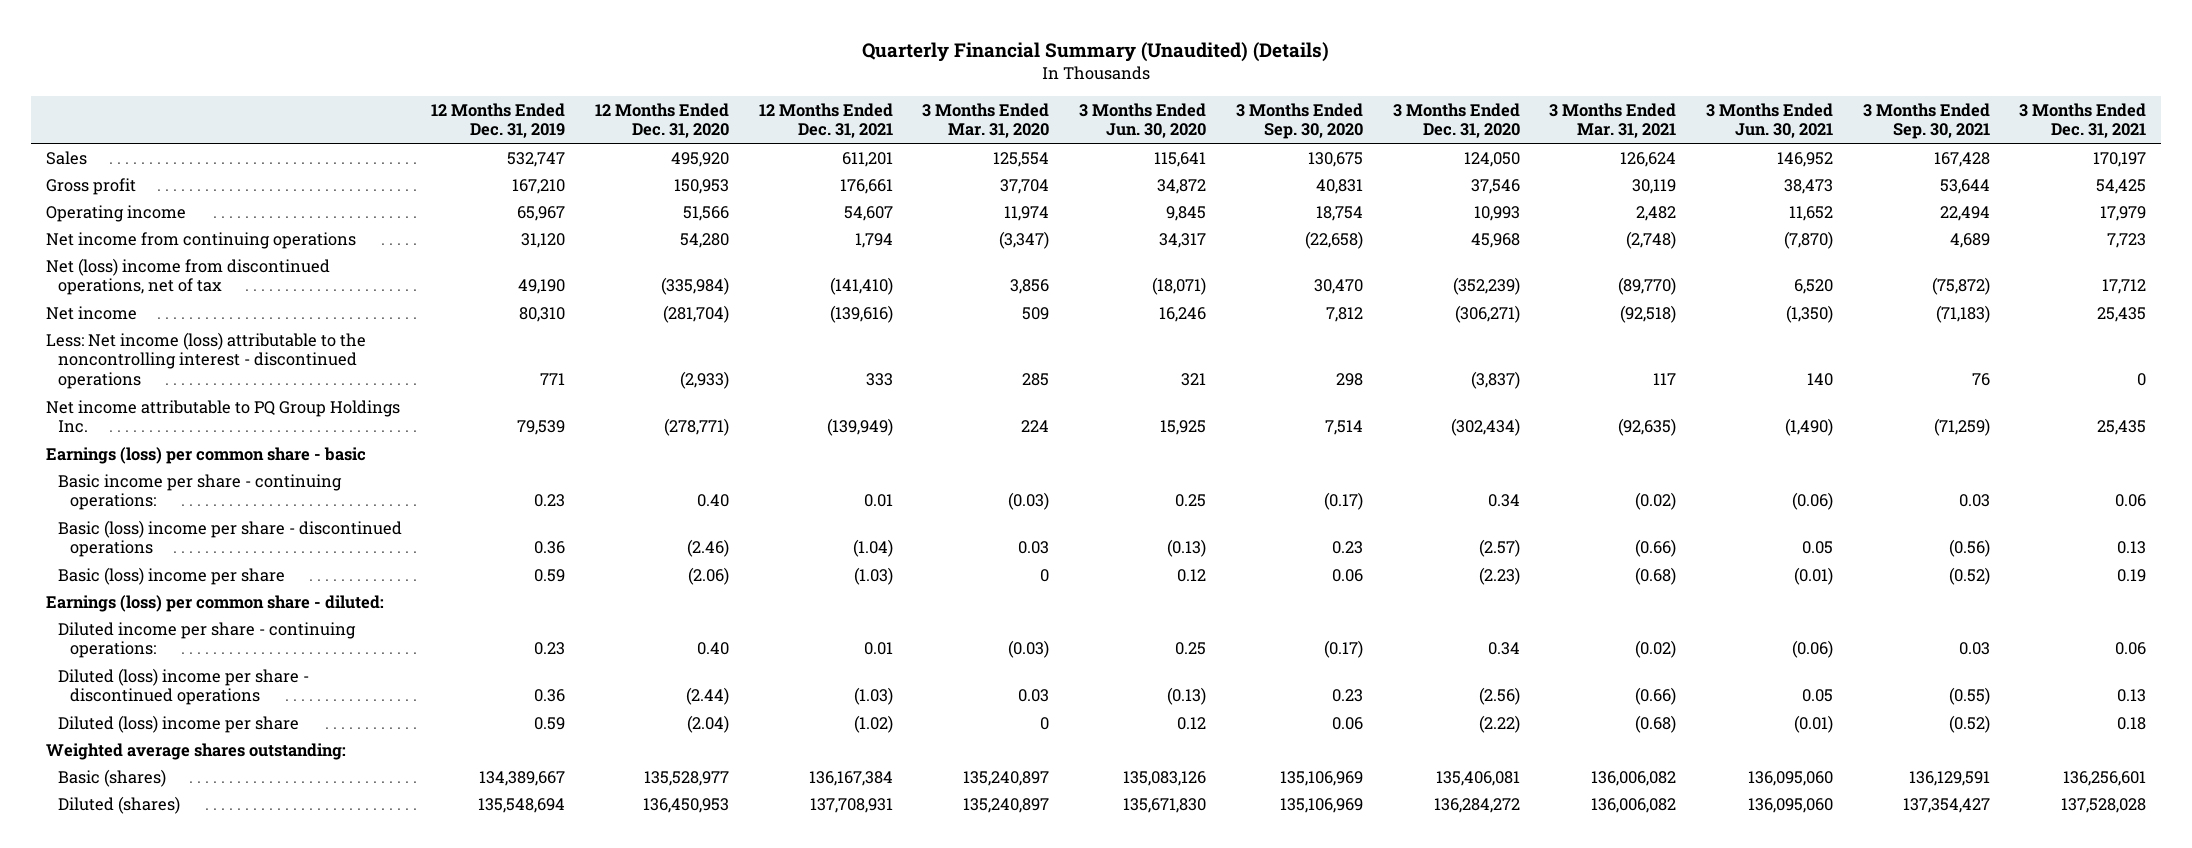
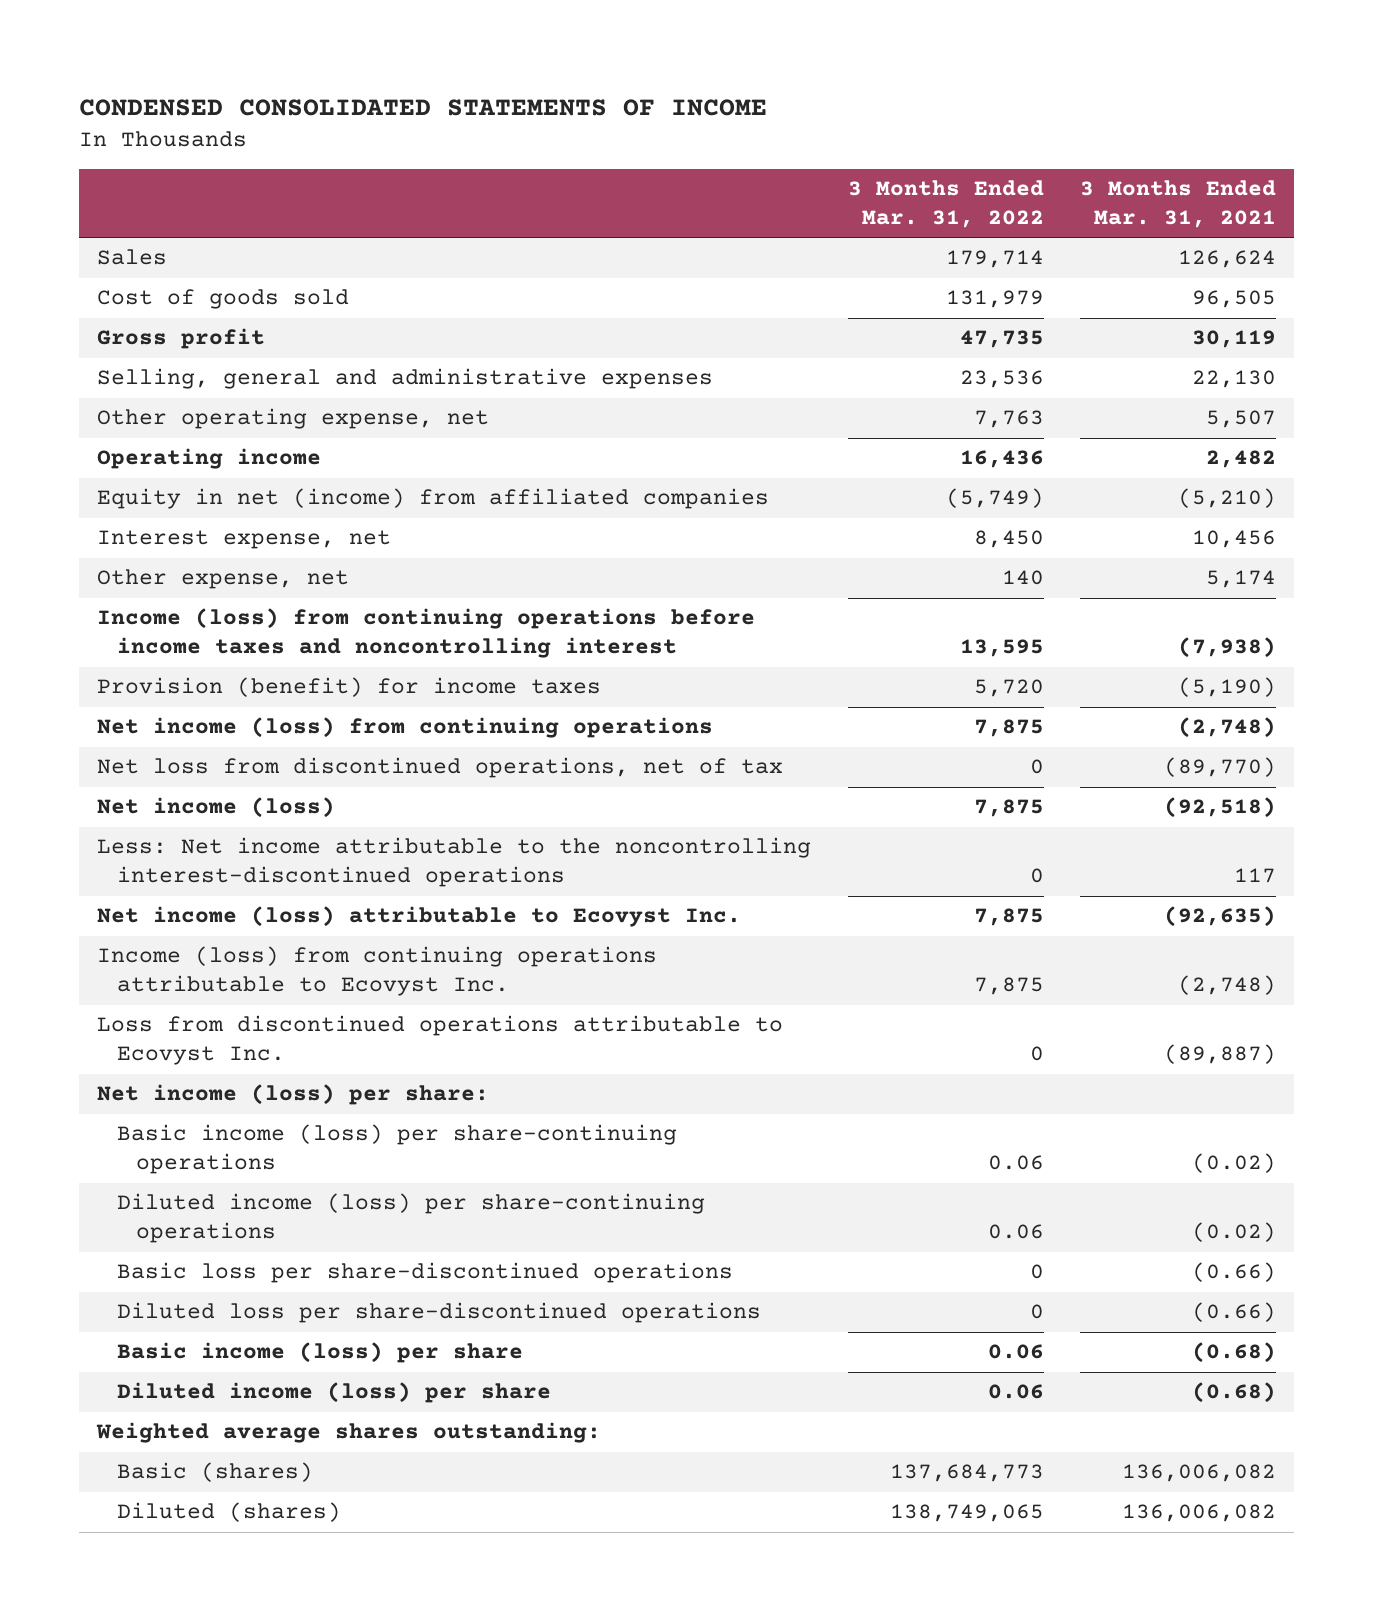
- Quarterly Financial Summary (Unaudited) (Details)
+ CONDENSED CONSOLIDATED STATEMENTS OF INCOME
- | 12 Months Ended Dec. 31, 2019 | 12 Months Ended Dec. 31, 2020 | 12 Months Ended Dec. 31, 2021 | 3 Months Ended Mar. 31, 2020 | 3 Months Ended Jun. 30, 2020 | 3 Months Ended Sep. 30, 2020 | 3 Months Ended Dec. 31, 2020 | 3 Months Ended Mar. 31, 2021 | 3 Months Ended Jun. 30, 2021 | 3 Months Ended Sep. 30, 2021 | 3 Months Ended Dec. 31, 2021
+ | 3 Months Ended Mar. 31, 2022 | 3 Months Ended Mar. 31, 2021
+ Cost of goods sold | 131,979 | 96,505
+ Selling, general and administrative expenses | 23,536 | 22,130
+ Other operating expense, net | 7,763 | 5,507
- Net income from continuing operations | 31,120 | 54,280 | 1,794 | (3,347) | 34,317 | (22,658) | 45,968 | (2,748) | (7,870) | 4,689 | 7,723
- Net (loss) income from discontinued operations, net of tax | 49,190 | (335,984) | (141,410) | 3,856 | (18,071) | 30,470 | (352,239) | (89,770) | 6,520 | (75,872) | 17,712
- Net income | 80,310 | (281,704) | (139,616) | 509 | 16,246 | 7,812 | (306,271) | (92,518) | (1,350) | (71,183) | 25,435
- Less: Net income (loss) attributable to the noncontrolling interest - discontinued operations | 771 | (2,933) | 333 | 285 | 321 | 298 | (3,837) | 117 | 140 | 76 | 0
- Net income attributable to PQ Group Holdings Inc. | 79,539 | (278,771) | (139,949) | 224 | 15,925 | 7,514 | (302,434) | (92,635) | (1,490) | (71,259) | 25,435
- Earnings (loss) per common share - basic
- Basic income per share - continuing operations: | 0.23 | 0.40 | 0.01 | (0.03) | 0.25 | (0.17) | 0.34 | (0.02) | (0.06) | 0.03 | 0.06
- Basic (loss) income per share - discontinued operations | 0.36 | (2.46) | (1.04) | 0.03 | (0.13) | 0.23 | (2.57) | (0.66) | 0.05 | (0.56) | 0.13
- Basic (loss) income per share | 0.59 | (2.06) | (1.03) | 0 | 0.12 | 0.06 | (2.23) | (0.68) | (0.01) | (0.52) | 0.19
- Earnings (loss) per common share - diluted:
- Diluted income per share - continuing operations: | 0.23 | 0.40 | 0.01 | (0.03) | 0.25 | (0.17) | 0.34 | (0.02) | (0.06) | 0.03 | 0.06
- Diluted (loss) income per share - discontinued operations | 0.36 | (2.44) | (1.03) | 0.03 | (0.13) | 0.23 | (2.56) | (0.66) | 0.05 | (0.55) | 0.13
- Diluted (loss) income per share | 0.59 | (2.04) | (1.02) | 0 | 0.12 | 0.06 | (2.22) | (0.68) | (0.01) | (0.52) | 0.18
+ Equity in net (income) from affiliated companies | (5,749) | (5,210)
+ Interest expense, net | 8,450 | 10,456
+ Other expense, net | 140 | 5,174
+ Income (loss) from continuing operations before income taxes and noncontrolling interest | 13,595 | (7,938)
+ Provision (benefit) for income taxes | 5,720 | (5,190)
+ Net income (loss) from continuing operations | 7,875 | (2,748)
+ Net loss from discontinued operations, net of tax | 0 | (89,770)
+ Net income (loss) | 7,875 | (92,518)
+ Less: Net income attributable to the noncontrolling interest-discontinued operations | 0 | 117
+ Net income (loss) attributable to Ecovyst Inc. | 7,875 | (92,635)
+ Income (loss) from continuing operations attributable to Ecovyst Inc. | 7,875 | (2,748)
+ Loss from discontinued operations attributable to Ecovyst Inc. | 0 | (89,887)
+ Net income (loss) per share:
+ Basic income (loss) per share-continuing operations | 0.06 | (0.02)
+ Diluted income (loss) per share-continuing operations | 0.06 | (0.02)
+ Basic loss per share-discontinued operations | 0 | (0.66)
+ Diluted loss per share-discontinued operations | 0 | (0.66)
+ Basic income (loss) per share | 0.06 | (0.68)
+ Diluted income (loss) per share | 0.06 | (0.68)

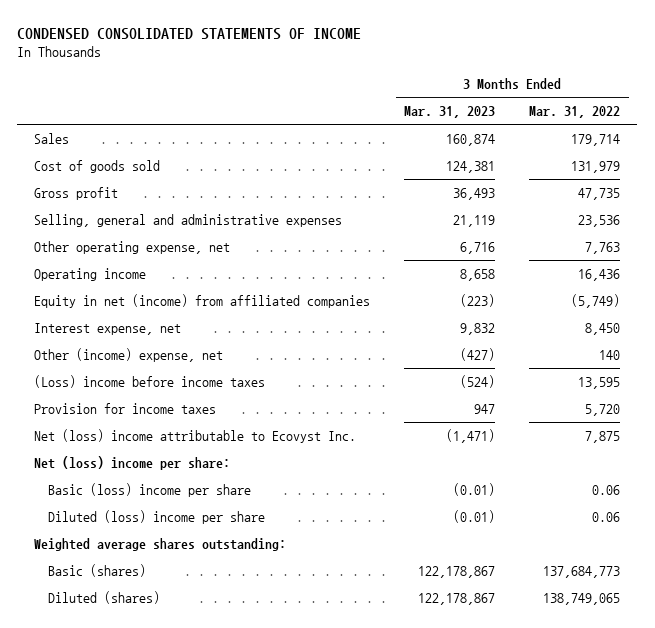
- | 3 Months Ended Mar. 31, 2022 | 3 Months Ended Mar. 31, 2021
+ | 3 Months Ended Mar. 31, 2023 | 3 Months Ended Mar. 31, 2022
- Other expense, net | 140 | 5,174
- Income (loss) from continuing operations before income taxes and noncontrolling interest | 13,595 | (7,938)
- Provision (benefit) for income taxes | 5,720 | (5,190)
- Net income (loss) from continuing operations | 7,875 | (2,748)
- Net loss from discontinued operations, net of tax | 0 | (89,770)
- Net income (loss) | 7,875 | (92,518)
- Less: Net income attributable to the noncontrolling interest-discontinued operations | 0 | 117
- Net income (loss) attributable to Ecovyst Inc. | 7,875 | (92,635)
- Income (loss) from continuing operations attributable to Ecovyst Inc. | 7,875 | (2,748)
- Loss from discontinued operations attributable to Ecovyst Inc. | 0 | (89,887)
- Net income (loss) per share:
- Basic income (loss) per share-continuing operations | 0.06 | (0.02)
- Diluted income (loss) per share-continuing operations | 0.06 | (0.02)
- Basic loss per share-discontinued operations | 0 | (0.66)
- Diluted loss per share-discontinued operations | 0 | (0.66)
- Basic income (loss) per share | 0.06 | (0.68)
- Diluted income (loss) per share | 0.06 | (0.68)
+ Other (income) expense, net | (427) | 140
+ (Loss) income before income taxes | (524) | 13,595
+ Provision for income taxes | 947 | 5,720
+ Net (loss) income attributable to Ecovyst Inc. | (1,471) | 7,875
+ Net (loss) income per share:
+ Basic (loss) income per share | (0.01) | 0.06
+ Diluted (loss) income per share | (0.01) | 0.06

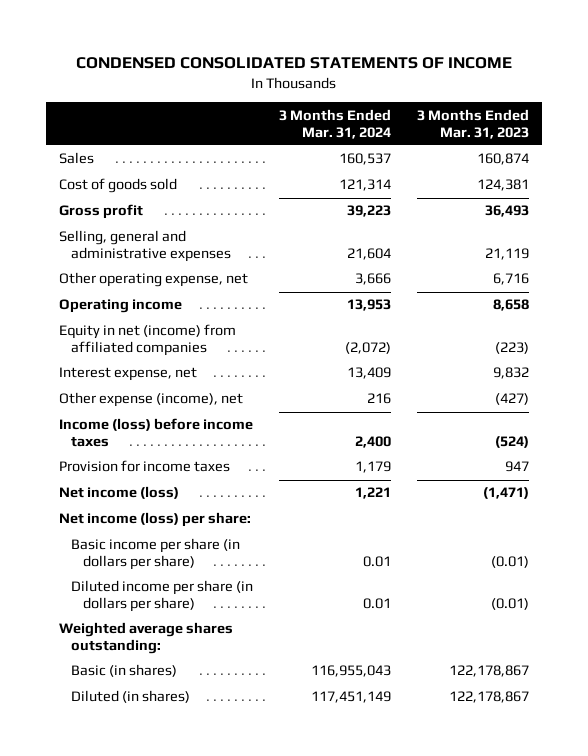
- | 3 Months Ended Mar. 31, 2023 | 3 Months Ended Mar. 31, 2022
+ | 3 Months Ended Mar. 31, 2024 | 3 Months Ended Mar. 31, 2023
- Other (income) expense, net | (427) | 140
- (Loss) income before income taxes | (524) | 13,595
+ Other expense (income), net | 216 | (427)
+ Income (loss) before income taxes | 2,400 | (524)
- Net (loss) income attributable to Ecovyst Inc. | (1,471) | 7,875
- Net (loss) income per share:
- Basic (loss) income per share | (0.01) | 0.06
- Diluted (loss) income per share | (0.01) | 0.06
+ Net income (loss) | 1,221 | (1,471)
+ Net income (loss) per share:
+ Basic income per share (in dollars per share) | 0.01 | (0.01)
+ Diluted income per share (in dollars per share) | 0.01 | (0.01)
- Basic (shares) | 122,178,867 | 137,684,773
- Diluted (shares) | 122,178,867 | 138,749,065
+ Basic (in shares) | 116,955,043 | 122,178,867
+ Diluted (in shares) | 117,451,149 | 122,178,867

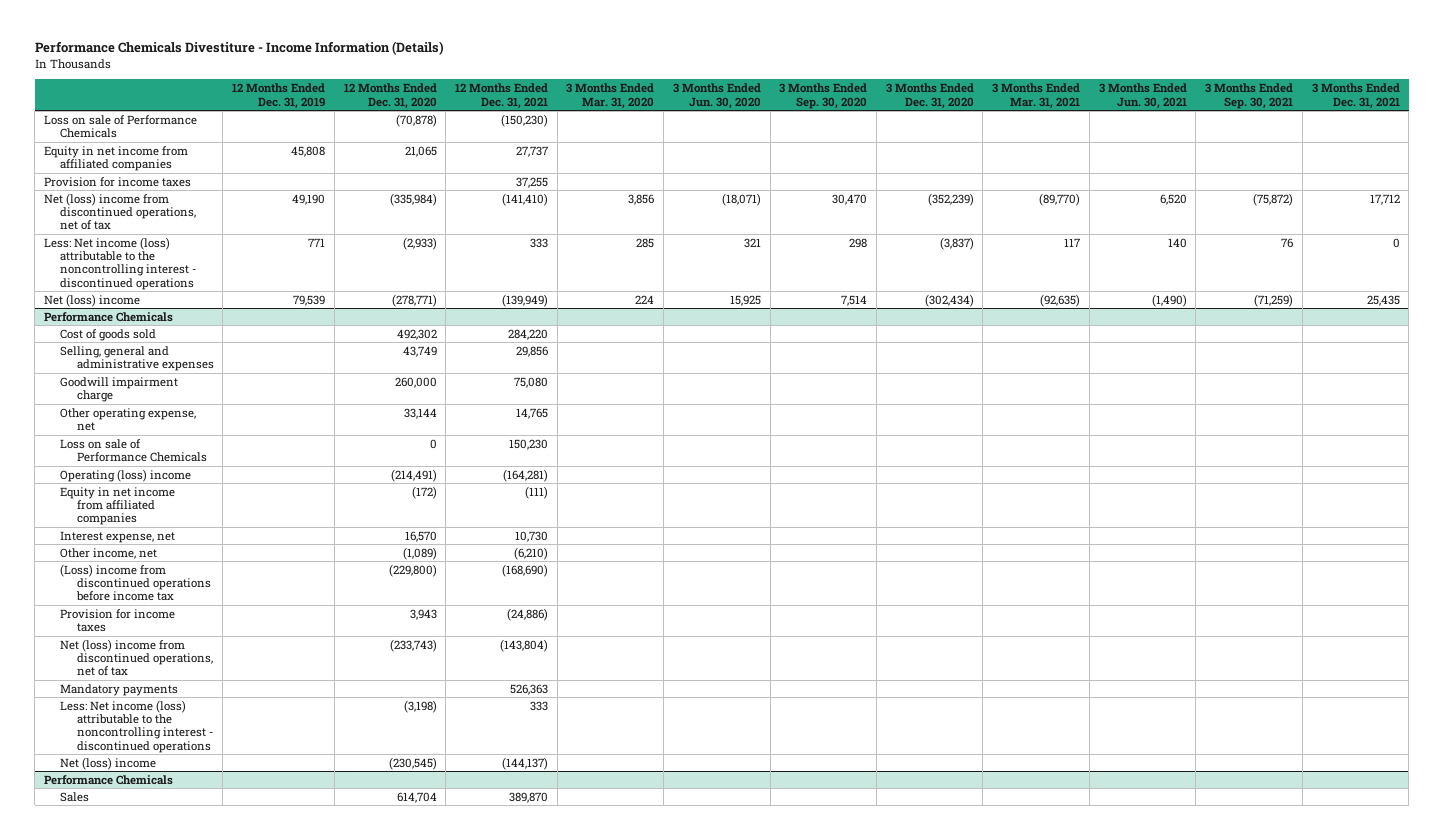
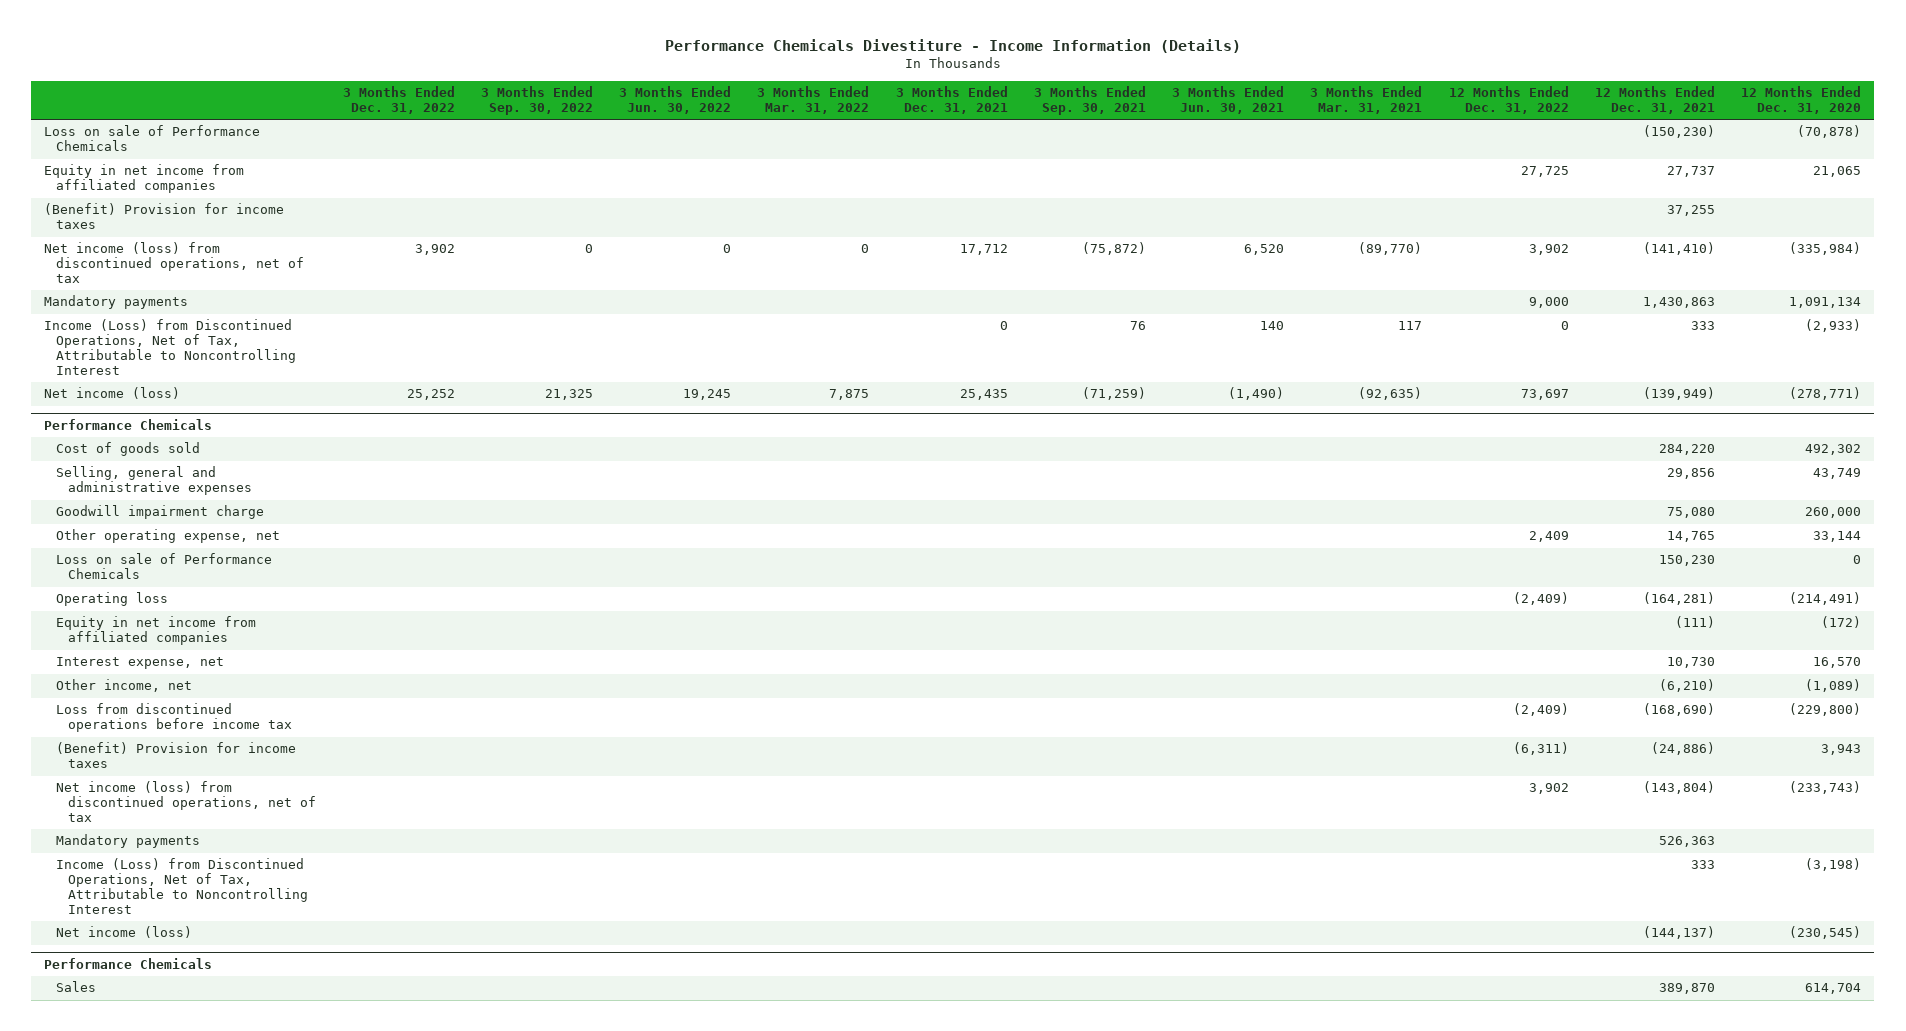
- | 12 Months Ended Dec. 31, 2019 | 12 Months Ended Dec. 31, 2020 | 12 Months Ended Dec. 31, 2021 | 3 Months Ended Mar. 31, 2020 | 3 Months Ended Jun. 30, 2020 | 3 Months Ended Sep. 30, 2020 | 3 Months Ended Dec. 31, 2020 | 3 Months Ended Mar. 31, 2021 | 3 Months Ended Jun. 30, 2021 | 3 Months Ended Sep. 30, 2021 | 3 Months Ended Dec. 31, 2021
+ | 3 Months Ended Dec. 31, 2022 | 3 Months Ended Sep. 30, 2022 | 3 Months Ended Jun. 30, 2022 | 3 Months Ended Mar. 31, 2022 | 3 Months Ended Dec. 31, 2021 | 3 Months Ended Sep. 30, 2021 | 3 Months Ended Jun. 30, 2021 | 3 Months Ended Mar. 31, 2021 | 12 Months Ended Dec. 31, 2022 | 12 Months Ended Dec. 31, 2021 | 12 Months Ended Dec. 31, 2020
- Provision for income taxes | | | 37,255 | | | | | | | |
- Net (loss) income from discontinued operations, net of tax | 49,190 | (335,984) | (141,410) | 3,856 | (18,071) | 30,470 | (352,239) | (89,770) | 6,520 | (75,872) | 17,712
- Less: Net income (loss) attributable to the noncontrolling interest - discontinued operations | 771 | (2,933) | 333 | 285 | 321 | 298 | (3,837) | 117 | 140 | 76 | 0
- Net (loss) income | 79,539 | (278,771) | (139,949) | 224 | 15,925 | 7,514 | (302,434) | (92,635) | (1,490) | (71,259) | 25,435
+ (Benefit) Provision for income taxes | | | | | | | | | | 37,255 |
+ Net income (loss) from discontinued operations, net of tax | 3,902 | 0 | 0 | 0 | 17,712 | (75,872) | 6,520 | (89,770) | 3,902 | (141,410) | (335,984)
+ Mandatory payments | | | | | | | | | 9,000 | 1,430,863 | 1,091,134
+ Income (Loss) from Discontinued Operations, Net of Tax, Attributable to Noncontrolling Interest | | | | | 0 | 76 | 140 | 117 | 0 | 333 | (2,933)
+ Net income (loss) | 25,252 | 21,325 | 19,245 | 7,875 | 25,435 | (71,259) | (1,490) | (92,635) | 73,697 | (139,949) | (278,771)
@ Performance Chemicals
- Operating (loss) income | | (214,491) | (164,281) | | | | | | | |
+ Operating loss | | | | | | | | | (2,409) | (164,281) | (214,491)
- (Loss) income from discontinued operations before income tax | | (229,800) | (168,690) | | | | | | | |
- Provision for income taxes | | 3,943 | (24,886) | | | | | | | |
- Net (loss) income from discontinued operations, net of tax | | (233,743) | (143,804) | | | | | | | |
+ Loss from discontinued operations before income tax | | | | | | | | | (2,409) | (168,690) | (229,800)
+ (Benefit) Provision for income taxes | | | | | | | | | (6,311) | (24,886) | 3,943
+ Net income (loss) from discontinued operations, net of tax | | | | | | | | | 3,902 | (143,804) | (233,743)
- Less: Net income (loss) attributable to the noncontrolling interest - discontinued operations | | (3,198) | 333 | | | | | | | |
- Net (loss) income | | (230,545) | (144,137) | | | | | | | |
+ Income (Loss) from Discontinued Operations, Net of Tax, Attributable to Noncontrolling Interest | | | | | | | | | | 333 | (3,198)
+ Net income (loss) | | | | | | | | | | (144,137) | (230,545)

